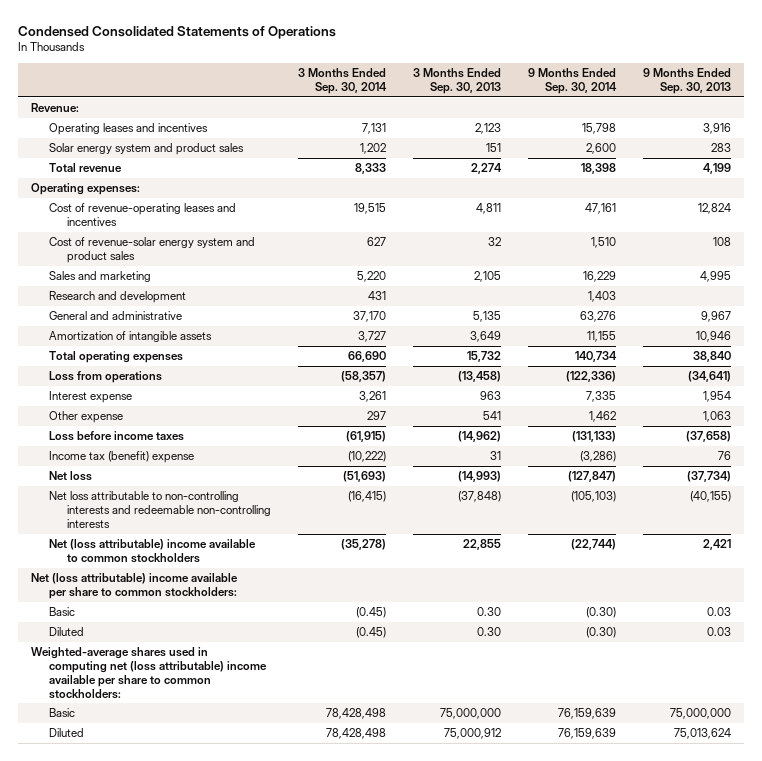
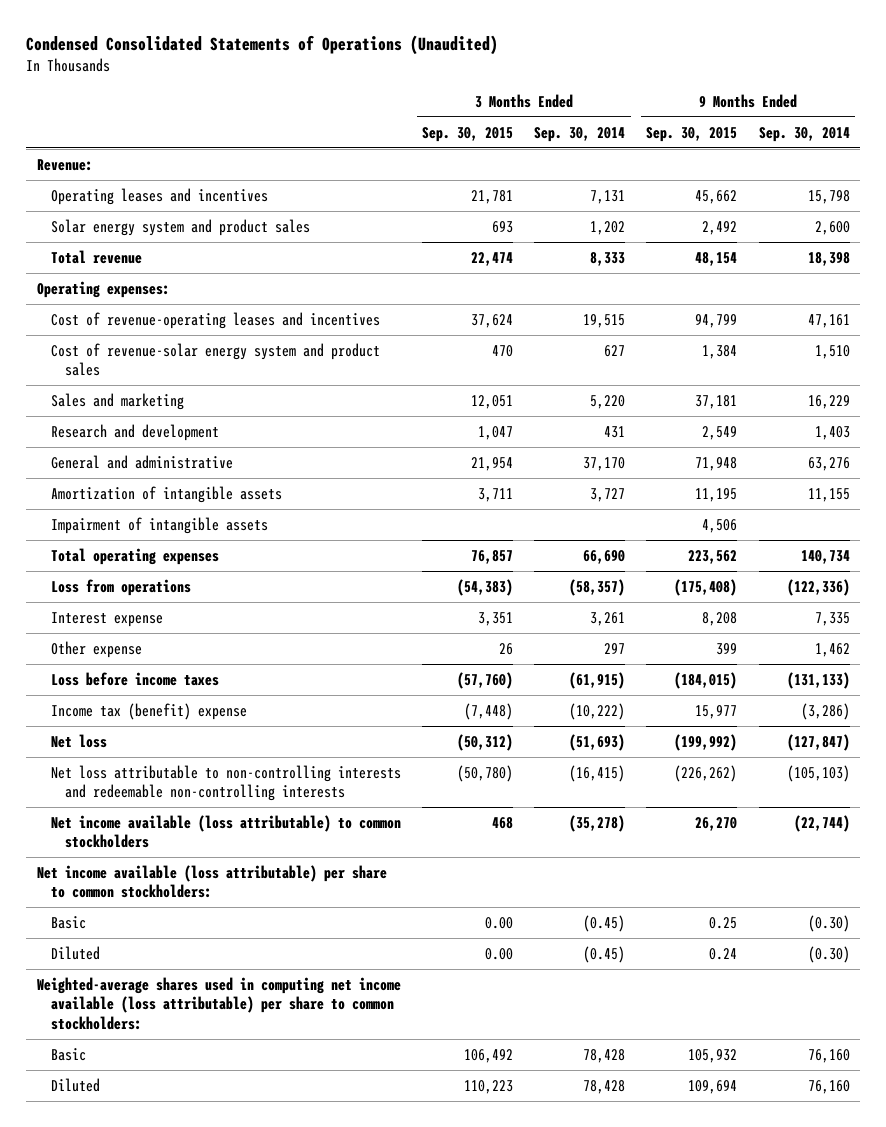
- Condensed Consolidated Statements of Operations
+ Condensed Consolidated Statements of Operations (Unaudited)
- | 3 Months Ended Sep. 30, 2014 | 3 Months Ended Sep. 30, 2013 | 9 Months Ended Sep. 30, 2014 | 9 Months Ended Sep. 30, 2013
+ | 3 Months Ended Sep. 30, 2015 | 3 Months Ended Sep. 30, 2014 | 9 Months Ended Sep. 30, 2015 | 9 Months Ended Sep. 30, 2014
+ Impairment of intangible assets | | | 4,506 |
- Net (loss attributable) income available to common stockholders | (35,278) | 22,855 | (22,744) | 2,421
- Net (loss attributable) income available per share to common stockholders:
+ Net income available (loss attributable) to common stockholders | 468 | (35,278) | 26,270 | (22,744)
+ Net income available (loss attributable) per share to common stockholders:
- Weighted-average shares used in computing net (loss attributable) income available per share to common stockholders:
- Basic | 78,428,498 | 75,000,000 | 76,159,639 | 75,000,000
- Diluted | 78,428,498 | 75,000,912 | 76,159,639 | 75,013,624
+ Weighted-average shares used in computing net income available (loss attributable) per share to common stockholders:
+ Basic | 106,492 | 78,428 | 105,932 | 76,160
+ Diluted | 110,223 | 78,428 | 109,694 | 76,160

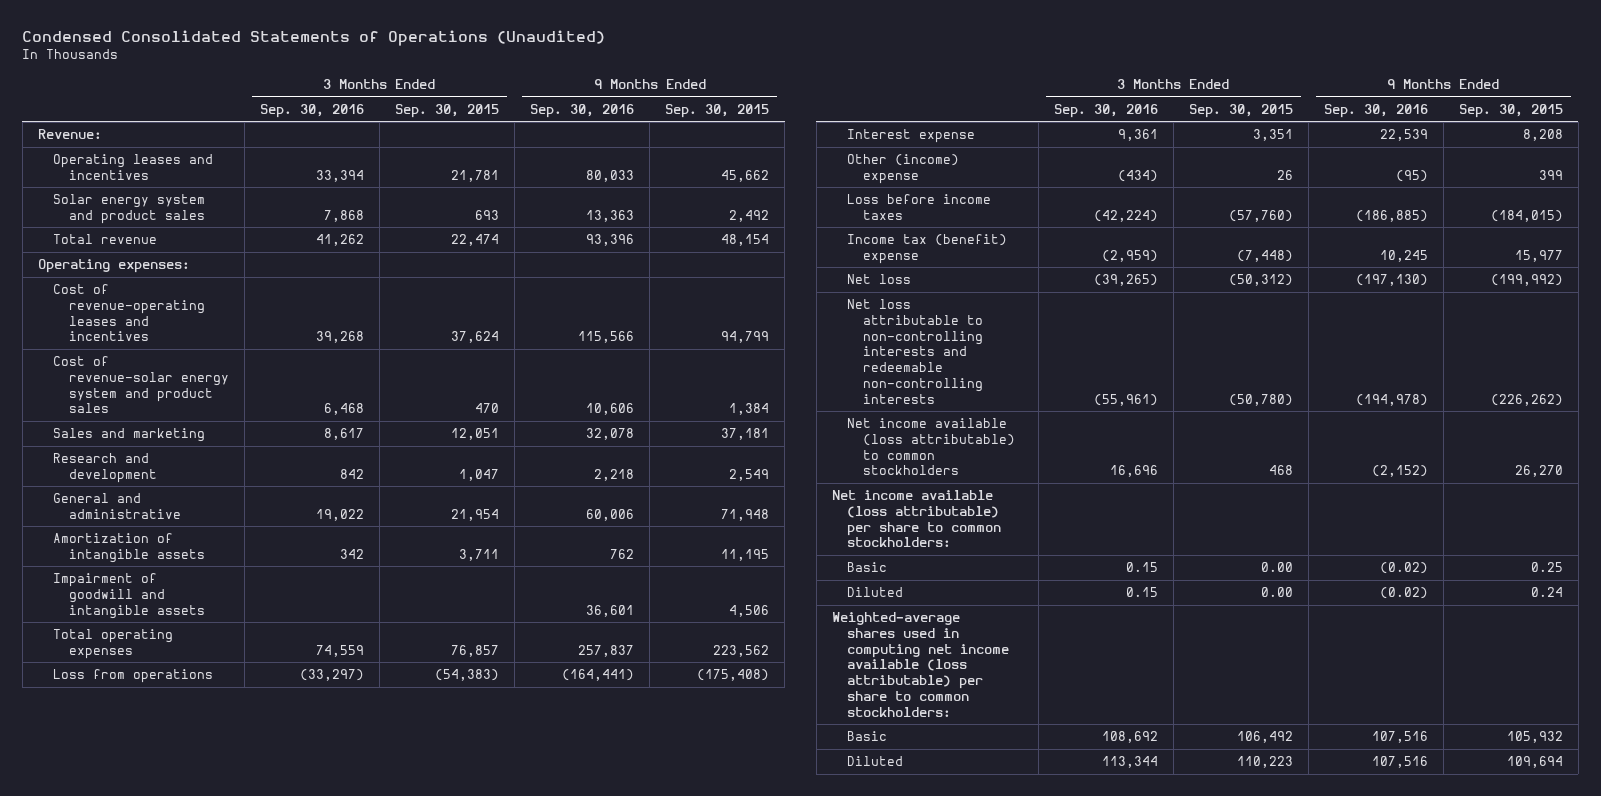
- | 3 Months Ended Sep. 30, 2015 | 3 Months Ended Sep. 30, 2014 | 9 Months Ended Sep. 30, 2015 | 9 Months Ended Sep. 30, 2014
+ | 3 Months Ended Sep. 30, 2016 | 3 Months Ended Sep. 30, 2015 | 9 Months Ended Sep. 30, 2016 | 9 Months Ended Sep. 30, 2015
- Impairment of intangible assets | | | 4,506 |
+ Impairment of goodwill and intangible assets | | | 36,601 | 4,506
- Other expense | 26 | 297 | 399 | 1,462
+ Other (income) expense | (434) | 26 | (95) | 399

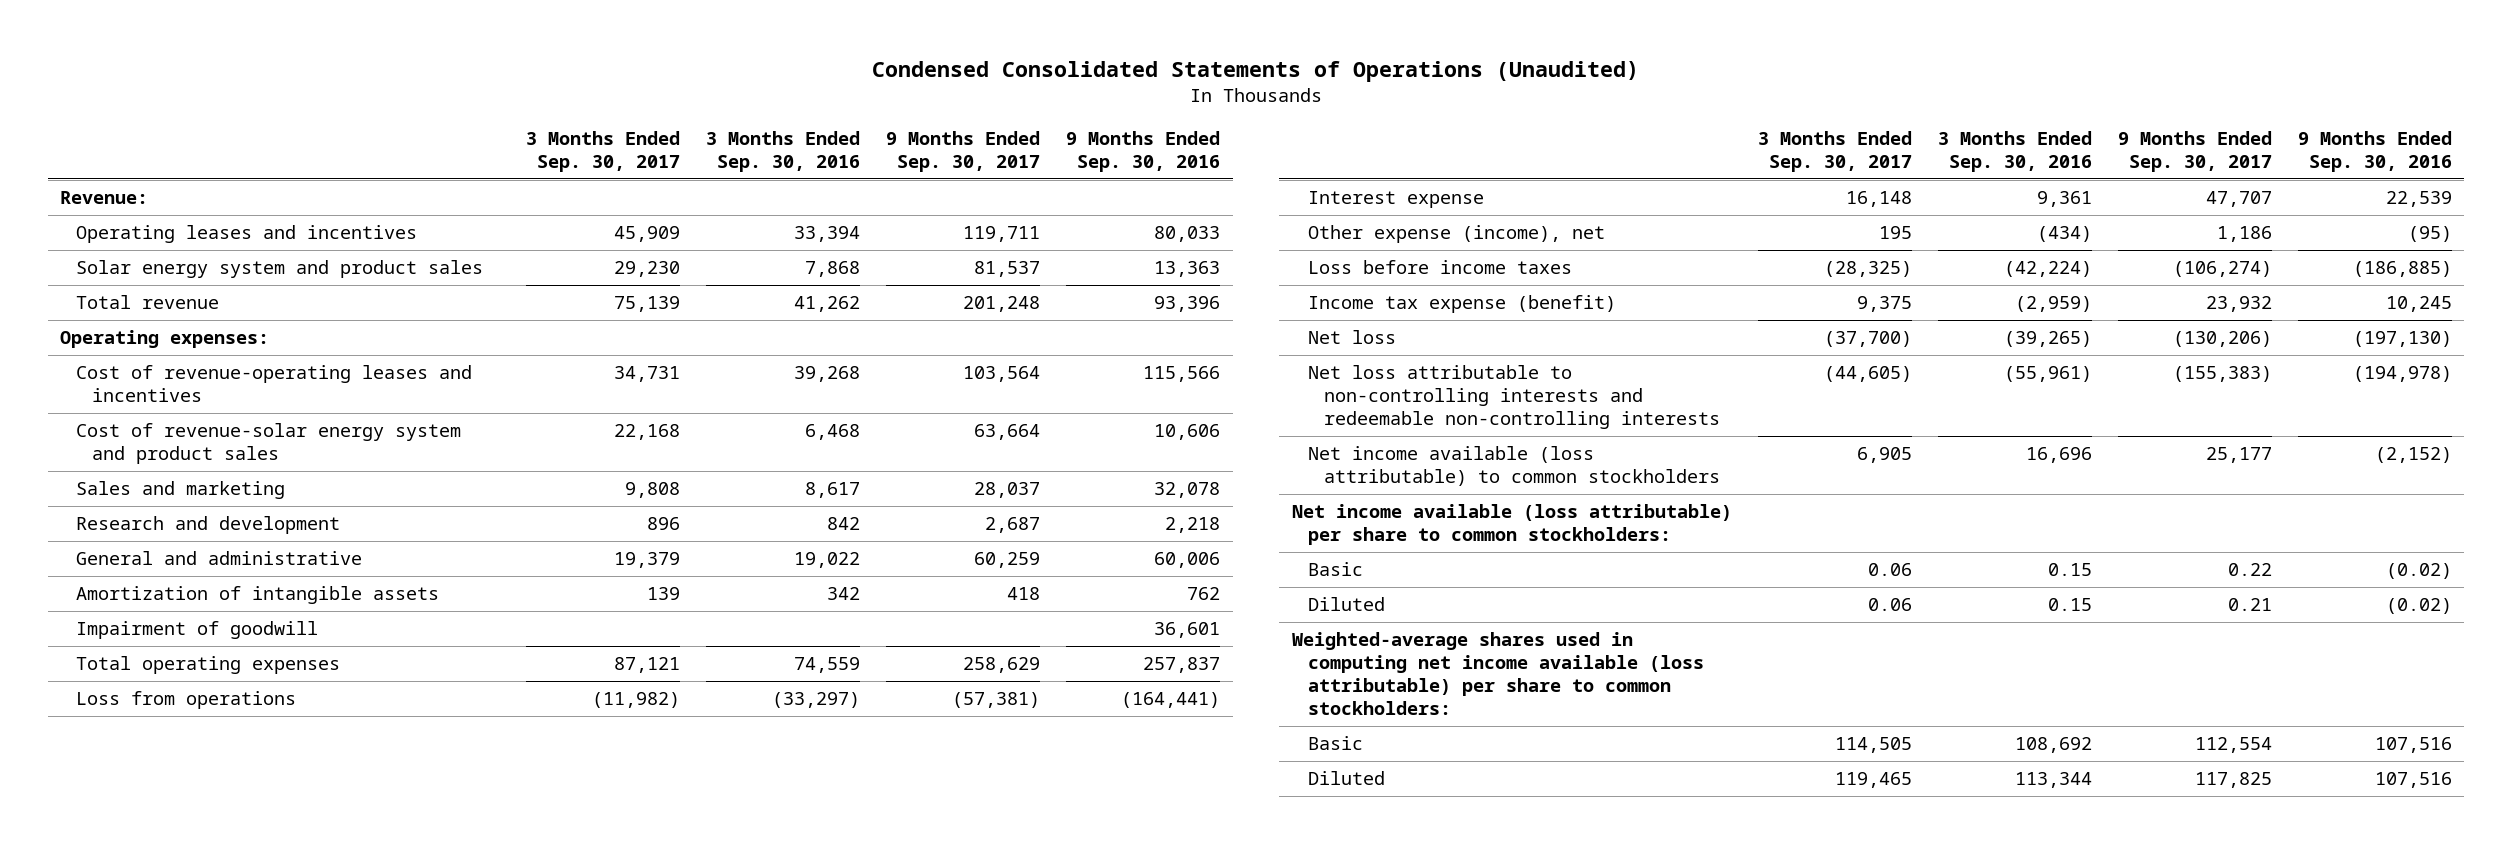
- | 3 Months Ended Sep. 30, 2016 | 3 Months Ended Sep. 30, 2015 | 9 Months Ended Sep. 30, 2016 | 9 Months Ended Sep. 30, 2015
+ | 3 Months Ended Sep. 30, 2017 | 3 Months Ended Sep. 30, 2016 | 9 Months Ended Sep. 30, 2017 | 9 Months Ended Sep. 30, 2016
- Impairment of goodwill and intangible assets | | | 36,601 | 4,506
+ Impairment of goodwill | | | | 36,601
- Other (income) expense | (434) | 26 | (95) | 399
+ Other expense (income), net | 195 | (434) | 1,186 | (95)
- Income tax (benefit) expense | (2,959) | (7,448) | 10,245 | 15,977
+ Income tax expense (benefit) | 9,375 | (2,959) | 23,932 | 10,245

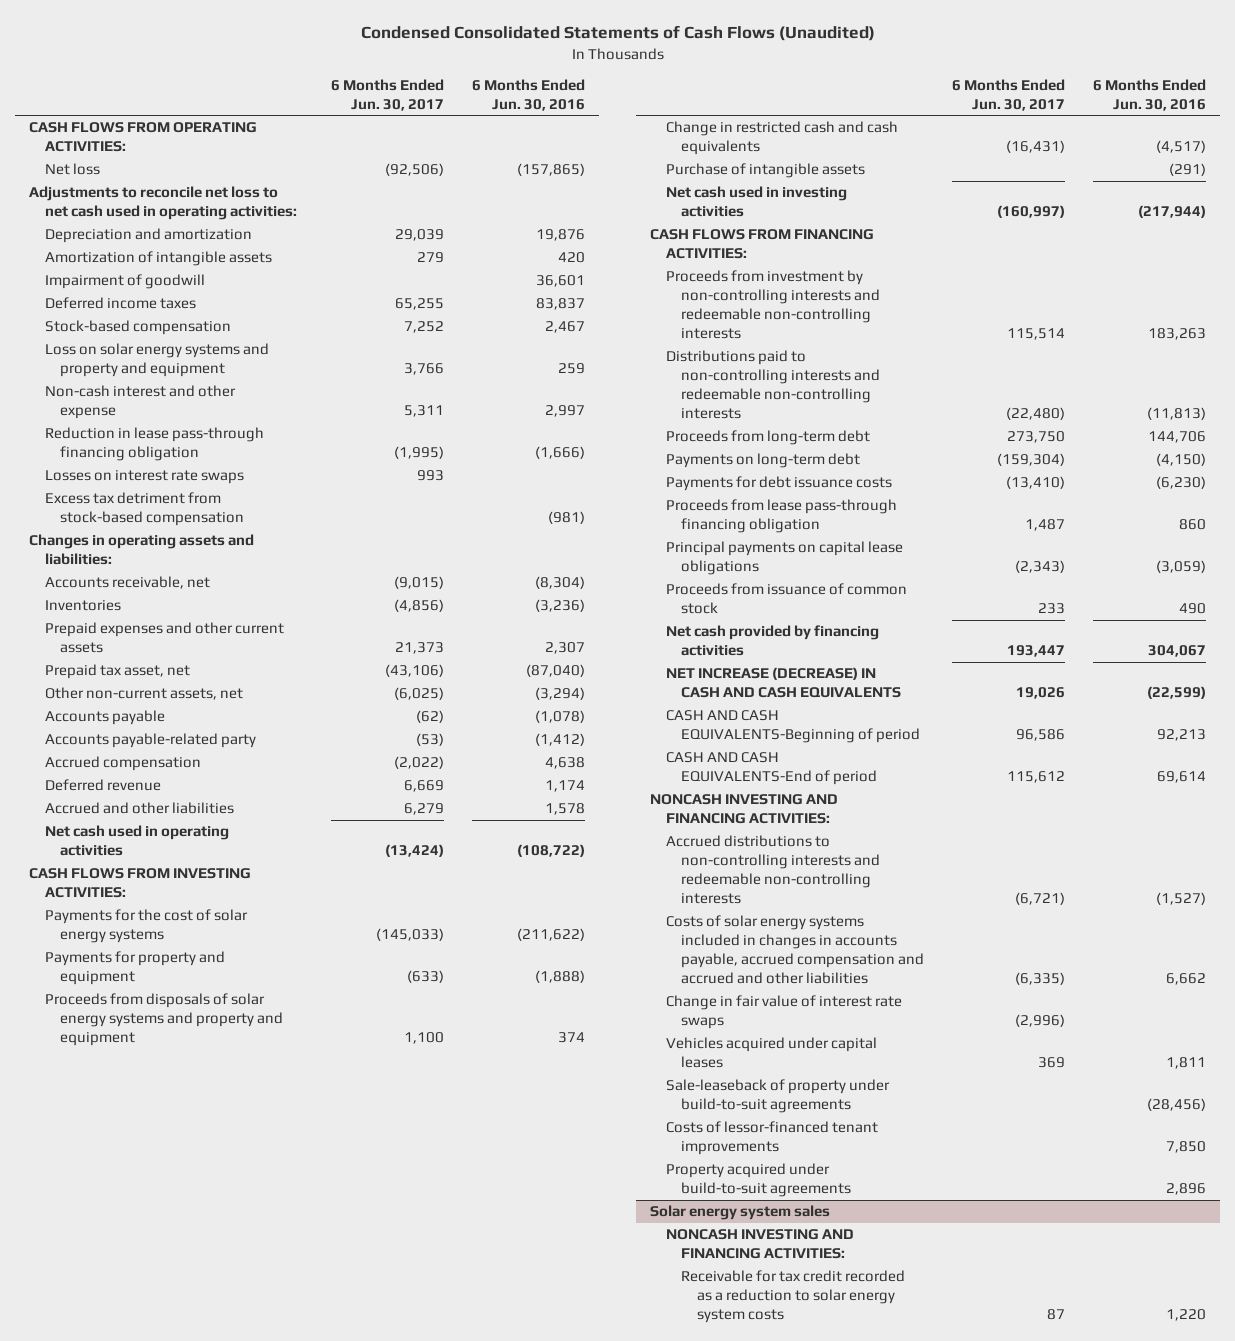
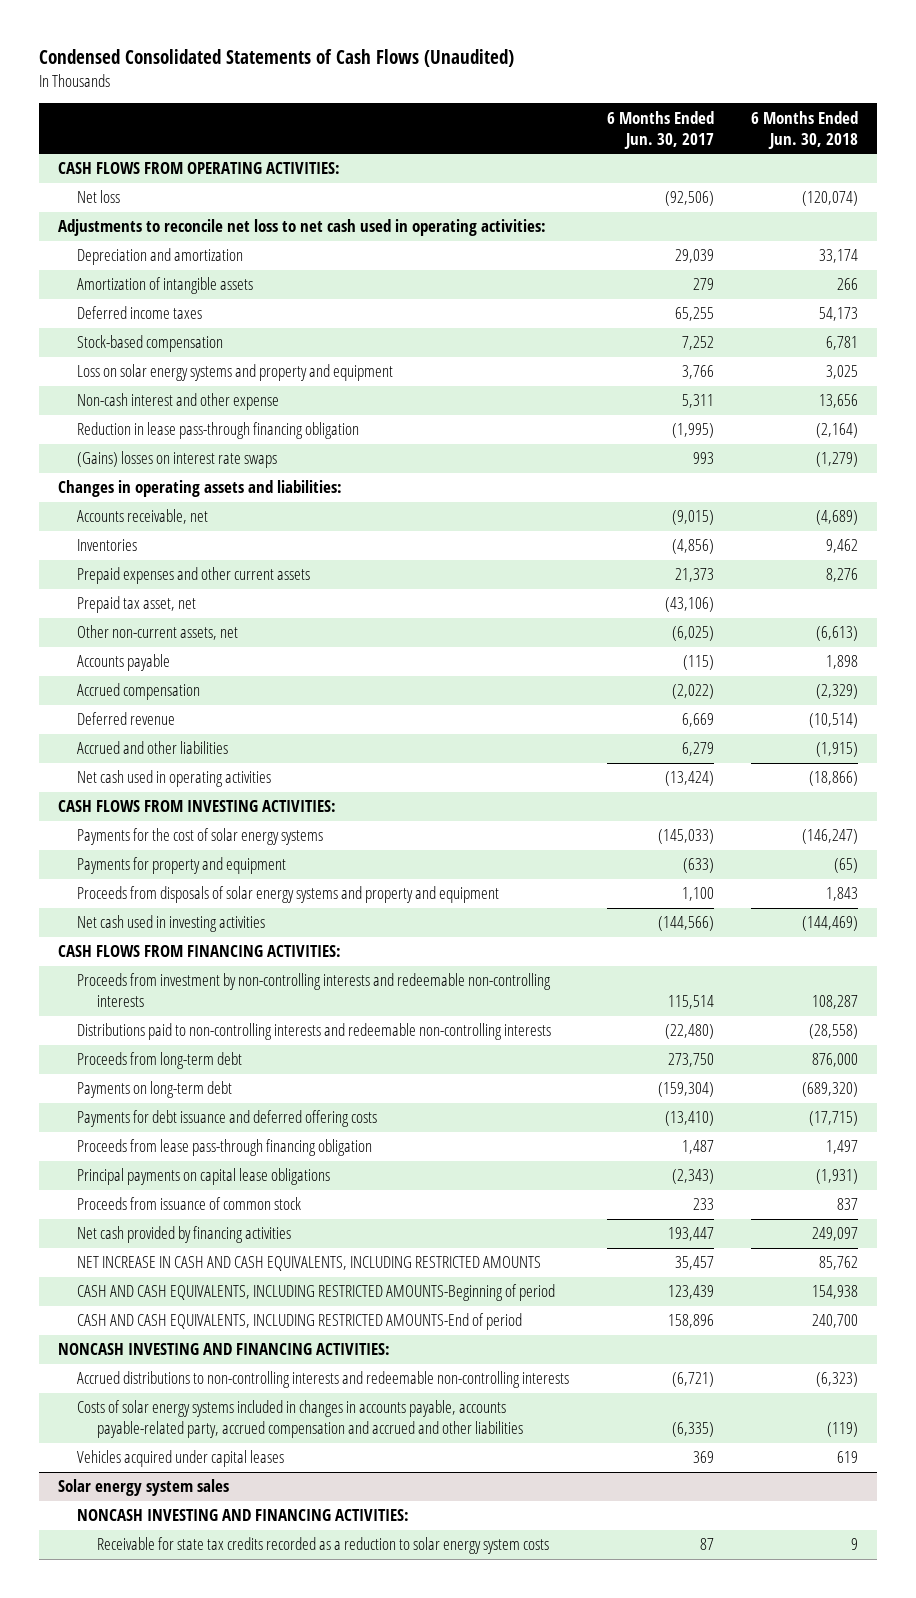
- | 6 Months Ended Jun. 30, 2017 | 6 Months Ended Jun. 30, 2016
+ | 6 Months Ended Jun. 30, 2017 | 6 Months Ended Jun. 30, 2018
- Impairment of goodwill | | 36,601
- Losses on interest rate swaps | 993 |
- Excess tax detriment from stock-based compensation | | (981)
+ (Gains) losses on interest rate swaps | 993 | (1,279)
- Accounts payable | (62) | (1,078)
- Accounts payable-related party | (53) | (1,412)
+ Accounts payable | (115) | 1,898
- Change in restricted cash and cash equivalents | (16,431) | (4,517)
- Purchase of intangible assets | | (291)
- Net cash used in investing activities | (160,997) | (217,944)
+ Net cash used in investing activities | (144,566) | (144,469)
- Payments for debt issuance costs | (13,410) | (6,230)
+ Payments for debt issuance and deferred offering costs | (13,410) | (17,715)
- NET INCREASE (DECREASE) IN CASH AND CASH EQUIVALENTS | 19,026 | (22,599)
- CASH AND CASH EQUIVALENTS-Beginning of period | 96,586 | 92,213
- CASH AND CASH EQUIVALENTS-End of period | 115,612 | 69,614
+ NET INCREASE IN CASH AND CASH EQUIVALENTS, INCLUDING RESTRICTED AMOUNTS | 35,457 | 85,762
+ CASH AND CASH EQUIVALENTS, INCLUDING RESTRICTED AMOUNTS-Beginning of period | 123,439 | 154,938
+ CASH AND CASH EQUIVALENTS, INCLUDING RESTRICTED AMOUNTS-End of period | 158,896 | 240,700
- Costs of solar energy systems included in changes in accounts payable, accrued compensation and accrued and other liabilities | (6,335) | 6,662
- Change in fair value of interest rate swaps | (2,996) |
+ Costs of solar energy systems included in changes in accounts payable, accounts payable-related party, accrued compensation and accrued and other liabilities | (6,335) | (119)
- Sale-leaseback of property under build-to-suit agreements | | (28,456)
- Costs of lessor-financed tenant improvements | | 7,850
- Property acquired under build-to-suit agreements | | 2,896
@ Solar energy system sales
- Receivable for tax credit recorded as a reduction to solar energy system costs | 87 | 1,220
+ Receivable for state tax credits recorded as a reduction to solar energy system costs | 87 | 9

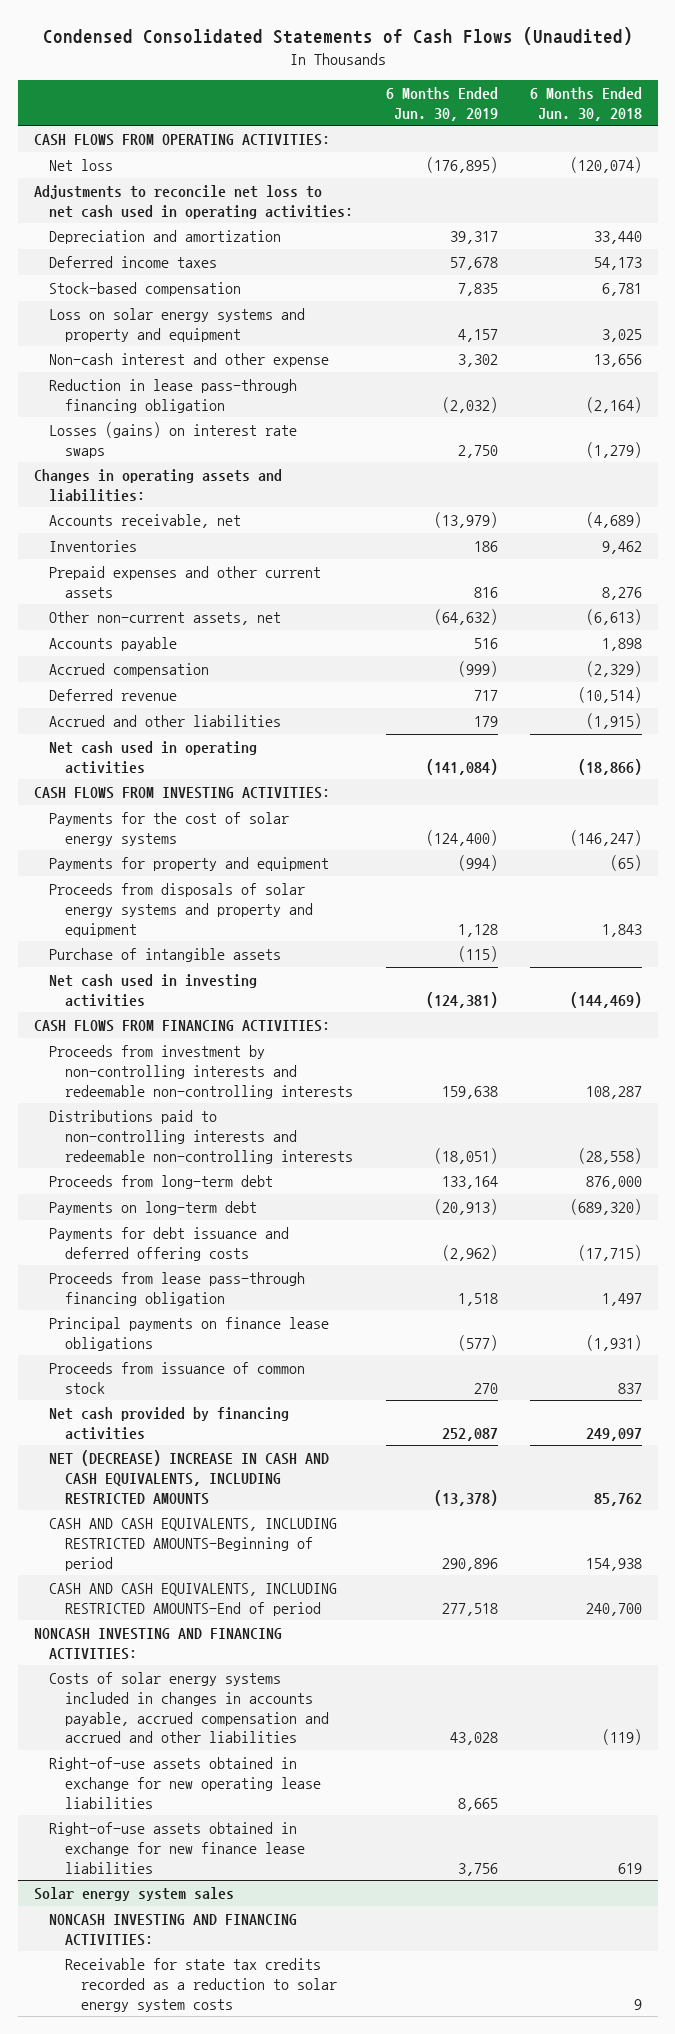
- | 6 Months Ended Jun. 30, 2017 | 6 Months Ended Jun. 30, 2018
+ | 6 Months Ended Jun. 30, 2019 | 6 Months Ended Jun. 30, 2018
- Depreciation and amortization | 29,039 | 33,174
- Amortization of intangible assets | 279 | 266
+ Depreciation and amortization | 39,317 | 33,440
- (Gains) losses on interest rate swaps | 993 | (1,279)
+ Losses (gains) on interest rate swaps | 2,750 | (1,279)
- Prepaid tax asset, net | (43,106) |
+ Purchase of intangible assets | (115) |
- Principal payments on capital lease obligations | (2,343) | (1,931)
+ Principal payments on finance lease obligations | (577) | (1,931)
- NET INCREASE IN CASH AND CASH EQUIVALENTS, INCLUDING RESTRICTED AMOUNTS | 35,457 | 85,762
+ NET (DECREASE) INCREASE IN CASH AND CASH EQUIVALENTS, INCLUDING RESTRICTED AMOUNTS | (13,378) | 85,762
- Accrued distributions to non-controlling interests and redeemable non-controlling interests | (6,721) | (6,323)
- Costs of solar energy systems included in changes in accounts payable, accounts payable-related party, accrued compensation and accrued and other liabilities | (6,335) | (119)
- Vehicles acquired under capital leases | 369 | 619
+ Costs of solar energy systems included in changes in accounts payable, accrued compensation and accrued and other liabilities | 43,028 | (119)
+ Right-of-use assets obtained in exchange for new operating lease liabilities | 8,665 |
+ Right-of-use assets obtained in exchange for new finance lease liabilities | 3,756 | 619

